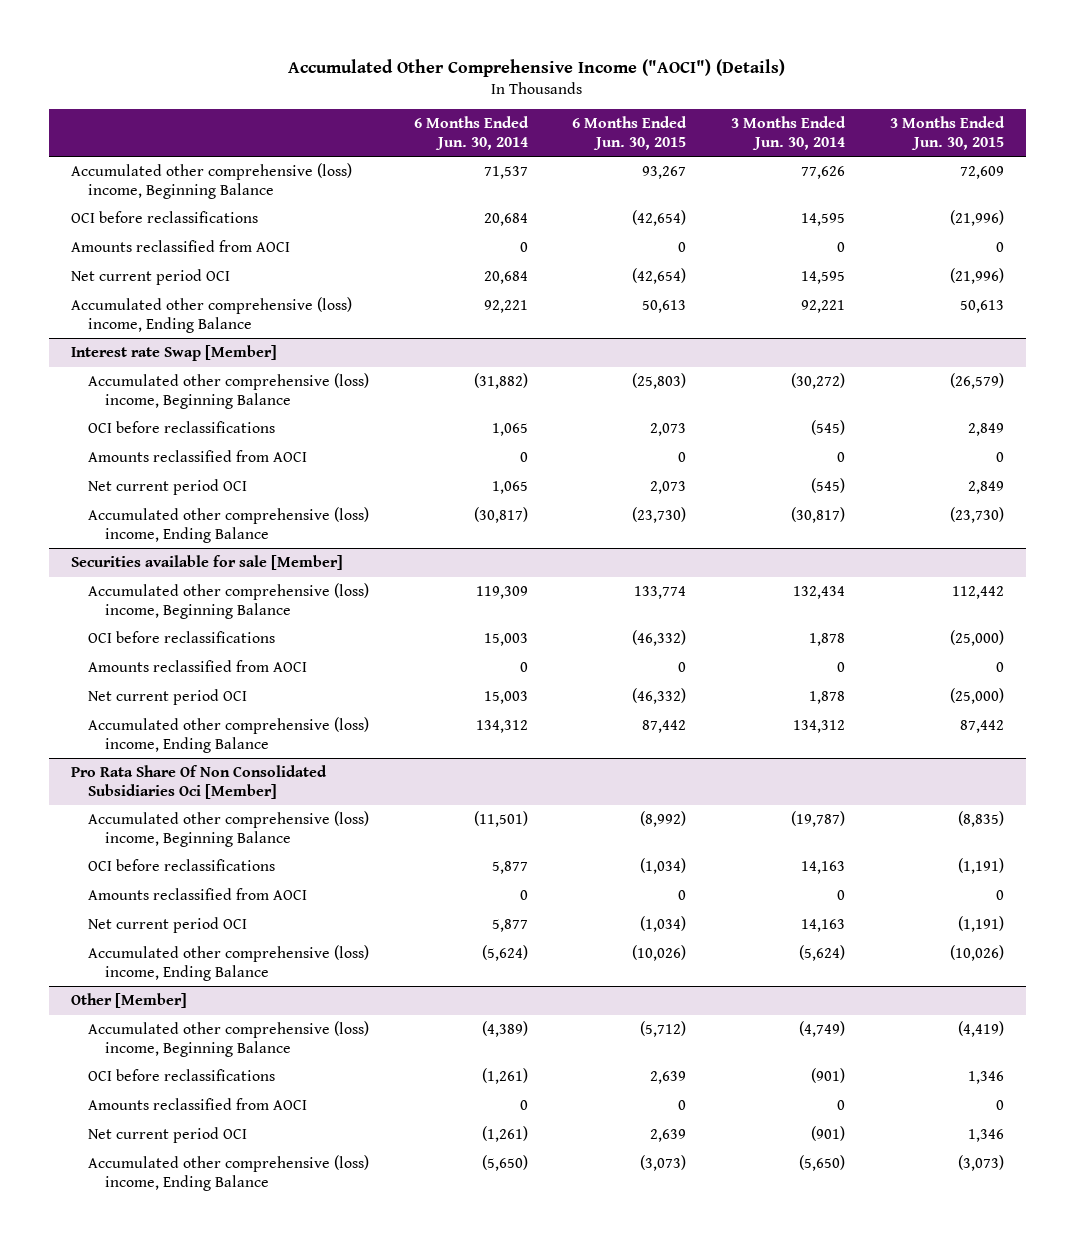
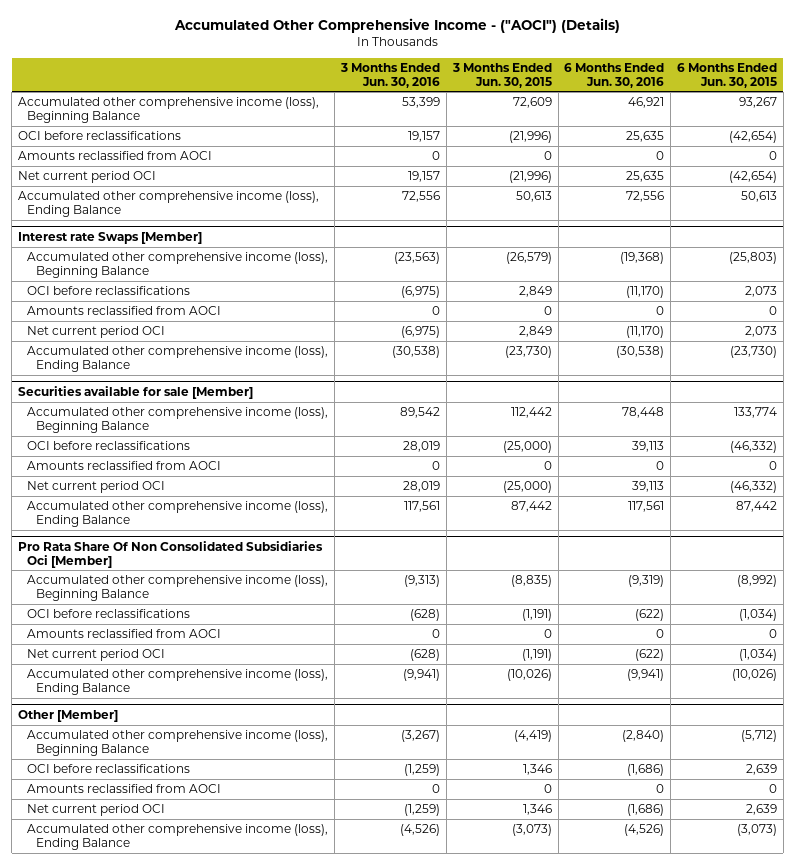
- Accumulated Other Comprehensive Income ("AOCI") (Details)
+ Accumulated Other Comprehensive Income - ("AOCI") (Details)
- | 6 Months Ended Jun. 30, 2014 | 6 Months Ended Jun. 30, 2015 | 3 Months Ended Jun. 30, 2014 | 3 Months Ended Jun. 30, 2015
+ | 3 Months Ended Jun. 30, 2016 | 3 Months Ended Jun. 30, 2015 | 6 Months Ended Jun. 30, 2016 | 6 Months Ended Jun. 30, 2015
- Accumulated other comprehensive (loss) income, Beginning Balance | 71,537 | 93,267 | 77,626 | 72,609
+ Accumulated other comprehensive income (loss), Beginning Balance | 53,399 | 72,609 | 46,921 | 93,267
- Accumulated other comprehensive (loss) income, Ending Balance | 92,221 | 50,613 | 92,221 | 50,613
- Interest rate Swap [Member]
- Accumulated other comprehensive (loss) income, Beginning Balance | (31,882) | (25,803) | (30,272) | (26,579)
+ Accumulated other comprehensive income (loss), Ending Balance | 72,556 | 50,613 | 72,556 | 50,613
+ Interest rate Swaps [Member]
+ Accumulated other comprehensive income (loss), Beginning Balance | (23,563) | (26,579) | (19,368) | (25,803)
- Accumulated other comprehensive (loss) income, Ending Balance | (30,817) | (23,730) | (30,817) | (23,730)
+ Accumulated other comprehensive income (loss), Ending Balance | (30,538) | (23,730) | (30,538) | (23,730)
@ Securities available for sale [Member]
- Accumulated other comprehensive (loss) income, Beginning Balance | 119,309 | 133,774 | 132,434 | 112,442
+ Accumulated other comprehensive income (loss), Beginning Balance | 89,542 | 112,442 | 78,448 | 133,774
- Accumulated other comprehensive (loss) income, Ending Balance | 134,312 | 87,442 | 134,312 | 87,442
+ Accumulated other comprehensive income (loss), Ending Balance | 117,561 | 87,442 | 117,561 | 87,442
@ Pro Rata Share Of Non Consolidated Subsidiaries Oci [Member]
- Accumulated other comprehensive (loss) income, Beginning Balance | (11,501) | (8,992) | (19,787) | (8,835)
+ Accumulated other comprehensive income (loss), Beginning Balance | (9,313) | (8,835) | (9,319) | (8,992)
- Accumulated other comprehensive (loss) income, Ending Balance | (5,624) | (10,026) | (5,624) | (10,026)
+ Accumulated other comprehensive income (loss), Ending Balance | (9,941) | (10,026) | (9,941) | (10,026)
@ Other [Member]
- Accumulated other comprehensive (loss) income, Beginning Balance | (4,389) | (5,712) | (4,749) | (4,419)
+ Accumulated other comprehensive income (loss), Beginning Balance | (3,267) | (4,419) | (2,840) | (5,712)
- Accumulated other comprehensive (loss) income, Ending Balance | (5,650) | (3,073) | (5,650) | (3,073)
+ Accumulated other comprehensive income (loss), Ending Balance | (4,526) | (3,073) | (4,526) | (3,073)

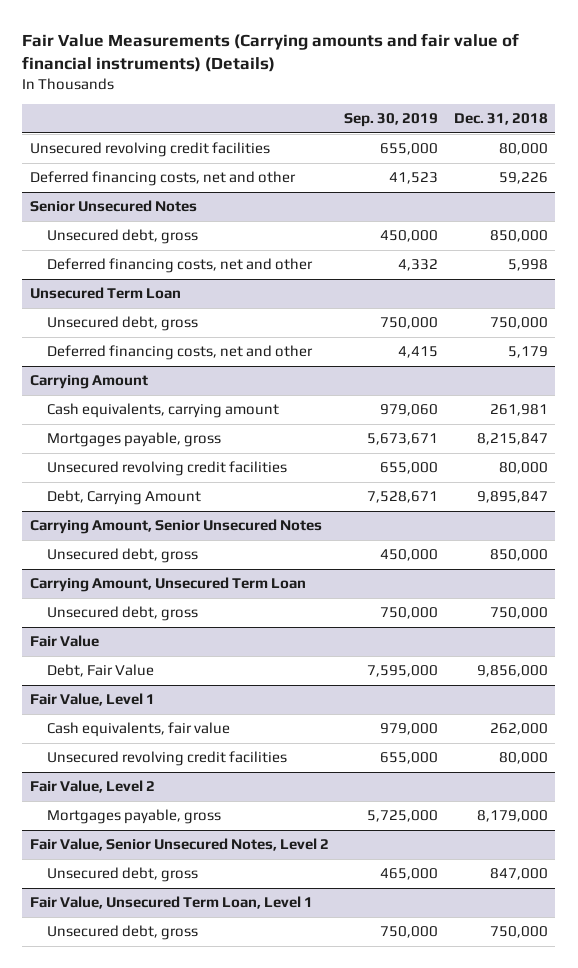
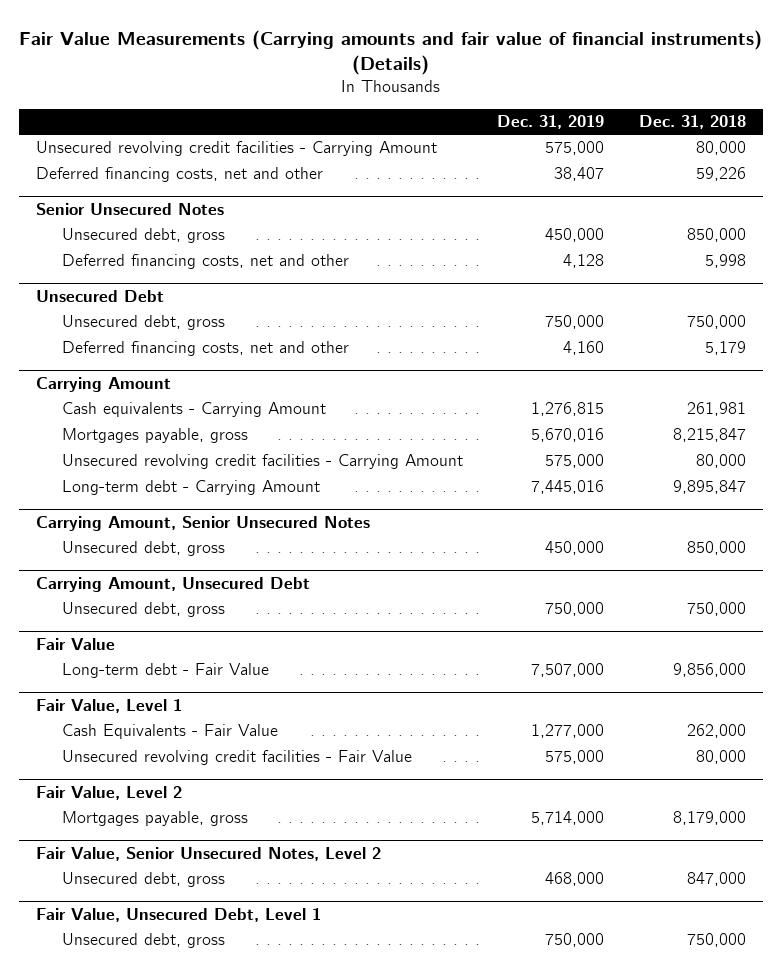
- | Sep. 30, 2019 | Dec. 31, 2018
+ | Dec. 31, 2019 | Dec. 31, 2018
- Unsecured revolving credit facilities | 655,000 | 80,000
+ Unsecured revolving credit facilities - Carrying Amount | 575,000 | 80,000
- Unsecured Term Loan
+ Unsecured Debt
@ Carrying Amount
- Cash equivalents, carrying amount | 979,060 | 261,981
+ Cash equivalents - Carrying Amount | 1,276,815 | 261,981
- Unsecured revolving credit facilities | 655,000 | 80,000
- Debt, Carrying Amount | 7,528,671 | 9,895,847
+ Unsecured revolving credit facilities - Carrying Amount | 575,000 | 80,000
+ Long-term debt - Carrying Amount | 7,445,016 | 9,895,847
- Carrying Amount, Unsecured Term Loan
+ Carrying Amount, Unsecured Debt
@ Fair Value
- Debt, Fair Value | 7,595,000 | 9,856,000
+ Long-term debt - Fair Value | 7,507,000 | 9,856,000
@ Fair Value, Level 1
- Cash equivalents, fair value | 979,000 | 262,000
- Unsecured revolving credit facilities | 655,000 | 80,000
+ Cash Equivalents - Fair Value | 1,277,000 | 262,000
+ Unsecured revolving credit facilities - Fair Value | 575,000 | 80,000
- Fair Value, Unsecured Term Loan, Level 1
+ Fair Value, Unsecured Debt, Level 1

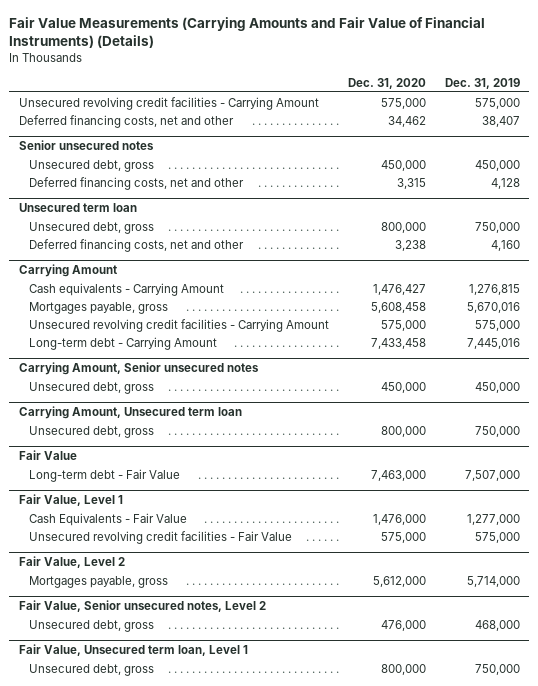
- Fair Value Measurements (Carrying amounts and fair value of financial instruments) (Details)
+ Fair Value Measurements (Carrying Amounts and Fair Value of Financial Instruments) (Details)
- | Dec. 31, 2019 | Dec. 31, 2018
+ | Dec. 31, 2020 | Dec. 31, 2019
- Senior Unsecured Notes
+ Senior unsecured notes
- Unsecured Debt
+ Unsecured term loan
- Carrying Amount, Senior Unsecured Notes
+ Carrying Amount, Senior unsecured notes
- Carrying Amount, Unsecured Debt
+ Carrying Amount, Unsecured term loan
- Fair Value, Senior Unsecured Notes, Level 2
+ Fair Value, Senior unsecured notes, Level 2
- Fair Value, Unsecured Debt, Level 1
+ Fair Value, Unsecured term loan, Level 1

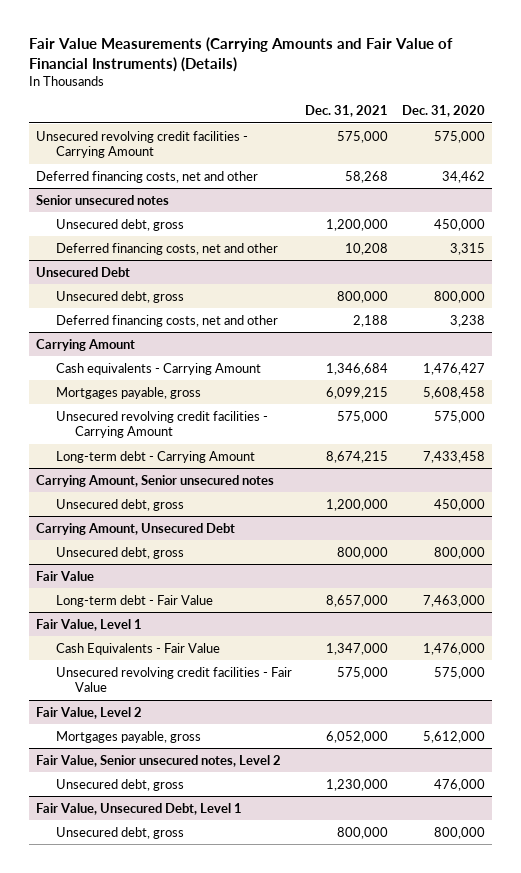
- | Dec. 31, 2020 | Dec. 31, 2019
+ | Dec. 31, 2021 | Dec. 31, 2020
- Unsecured term loan
+ Unsecured Debt
- Carrying Amount, Unsecured term loan
+ Carrying Amount, Unsecured Debt
- Fair Value, Unsecured term loan, Level 1
+ Fair Value, Unsecured Debt, Level 1

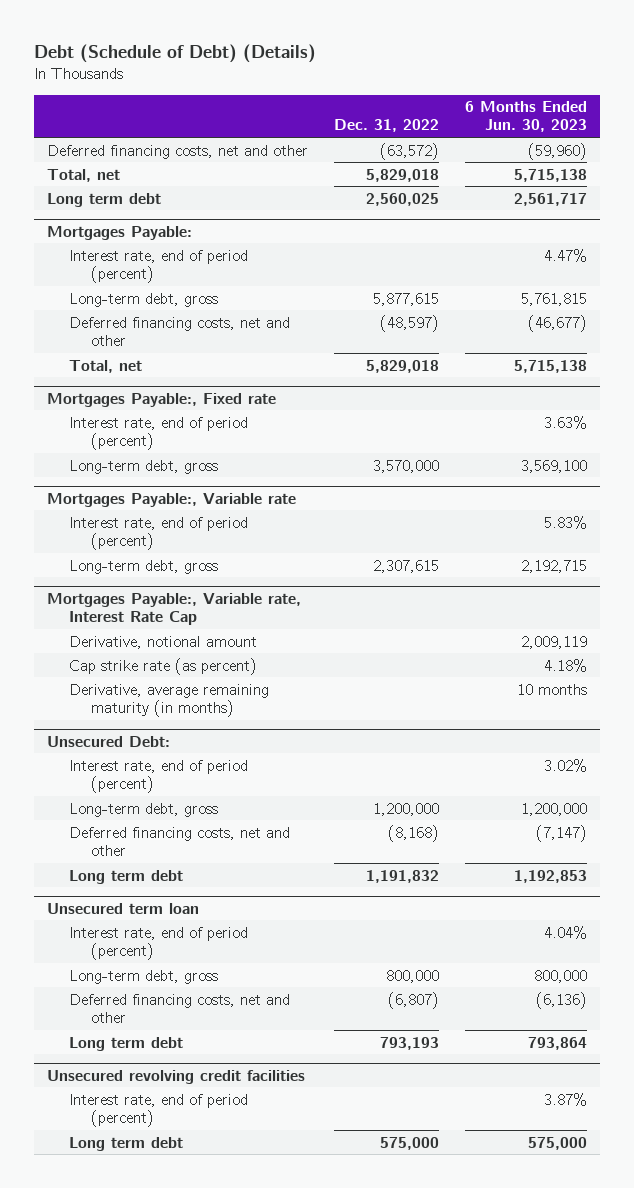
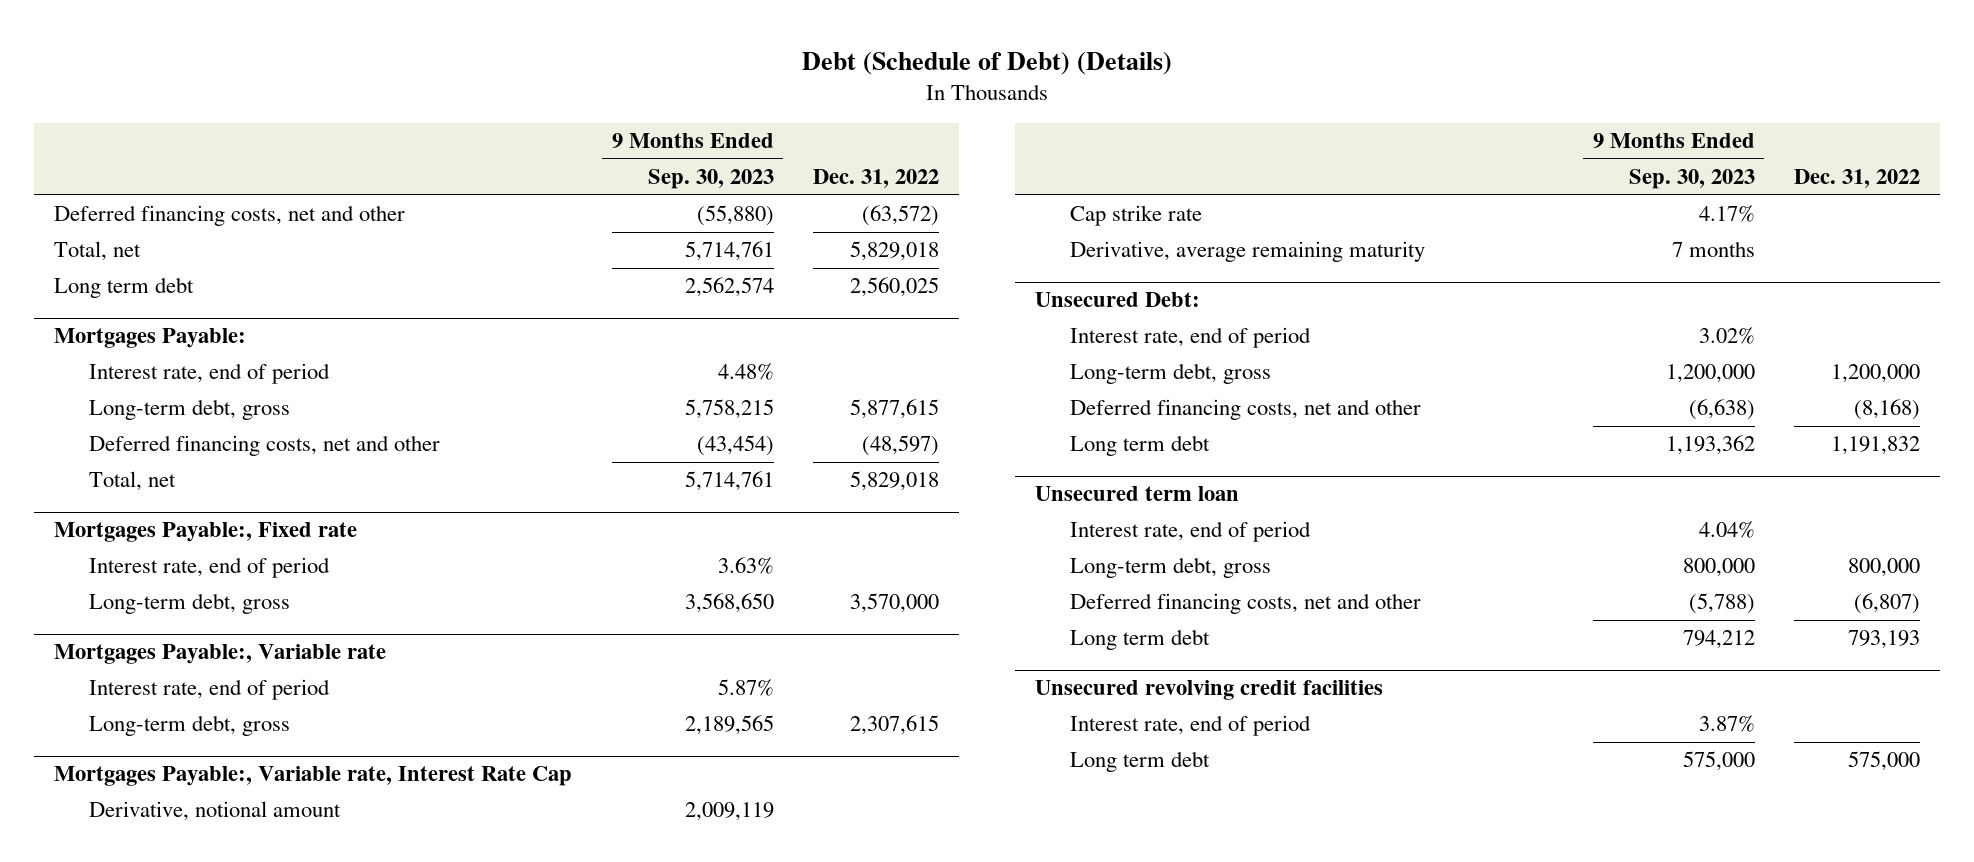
- | Dec. 31, 2022 | 6 Months Ended Jun. 30, 2023
+ | 9 Months Ended Sep. 30, 2023 | Dec. 31, 2022
@ Mortgages Payable:
- Interest rate, end of period (percent) | | 4.47%
+ Interest rate, end of period | 4.48% |
@ Mortgages Payable:, Fixed rate
- Interest rate, end of period (percent) | | 3.63%
+ Interest rate, end of period | 3.63% |
@ Mortgages Payable:, Variable rate
- Interest rate, end of period (percent) | | 5.83%
+ Interest rate, end of period | 5.87% |
@ Mortgages Payable:, Variable rate, Interest Rate Cap
- Cap strike rate (as percent) | | 4.18%
- Derivative, average remaining maturity (in months) | | 10 months
+ Cap strike rate | 4.17% |
+ Derivative, average remaining maturity | 7 months |
@ Unsecured Debt:
- Interest rate, end of period (percent) | | 3.02%
+ Interest rate, end of period | 3.02% |
@ Unsecured term loan
- Interest rate, end of period (percent) | | 4.04%
+ Interest rate, end of period | 4.04% |
@ Unsecured revolving credit facilities
- Interest rate, end of period (percent) | | 3.87%
+ Interest rate, end of period | 3.87% |

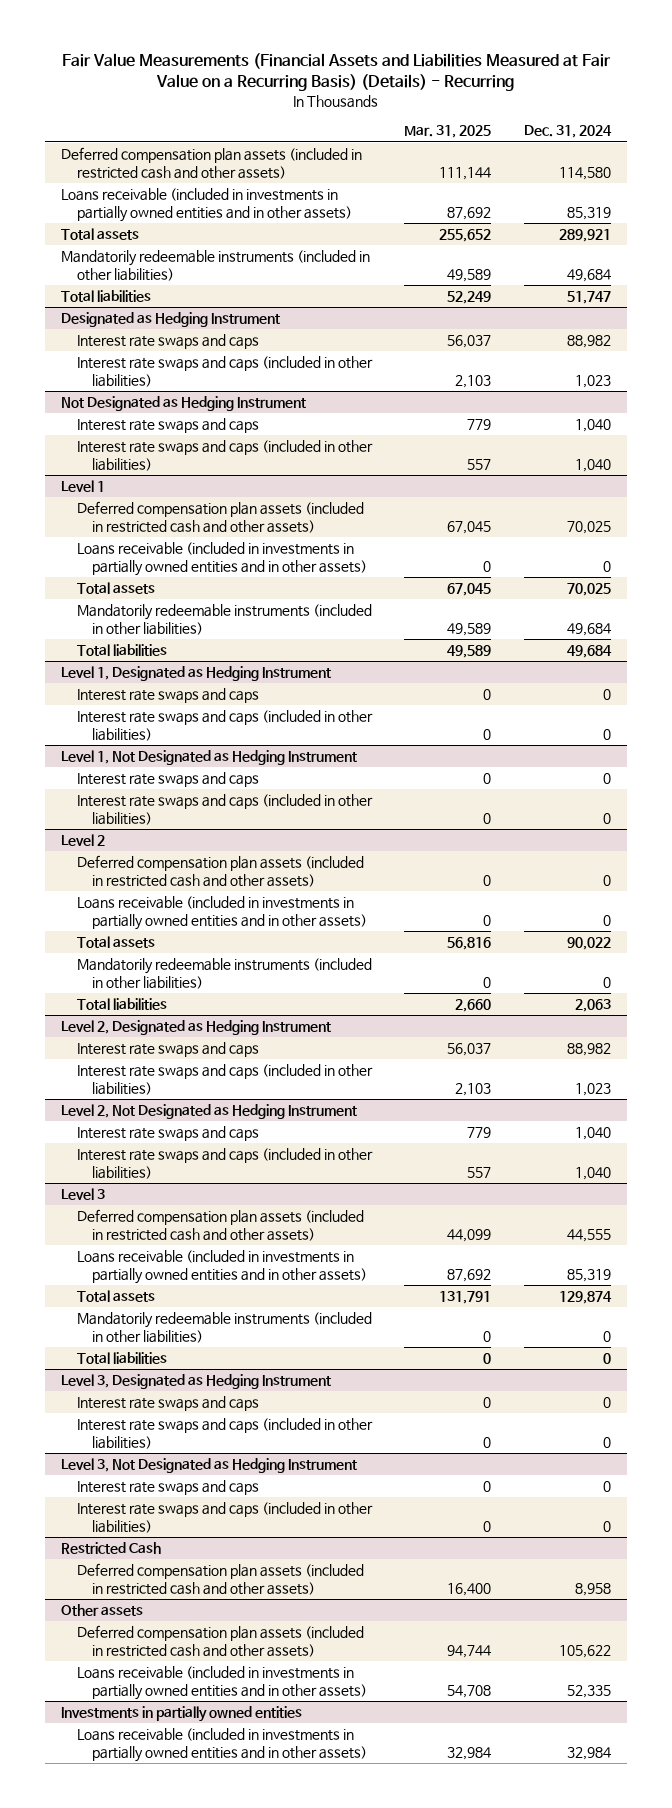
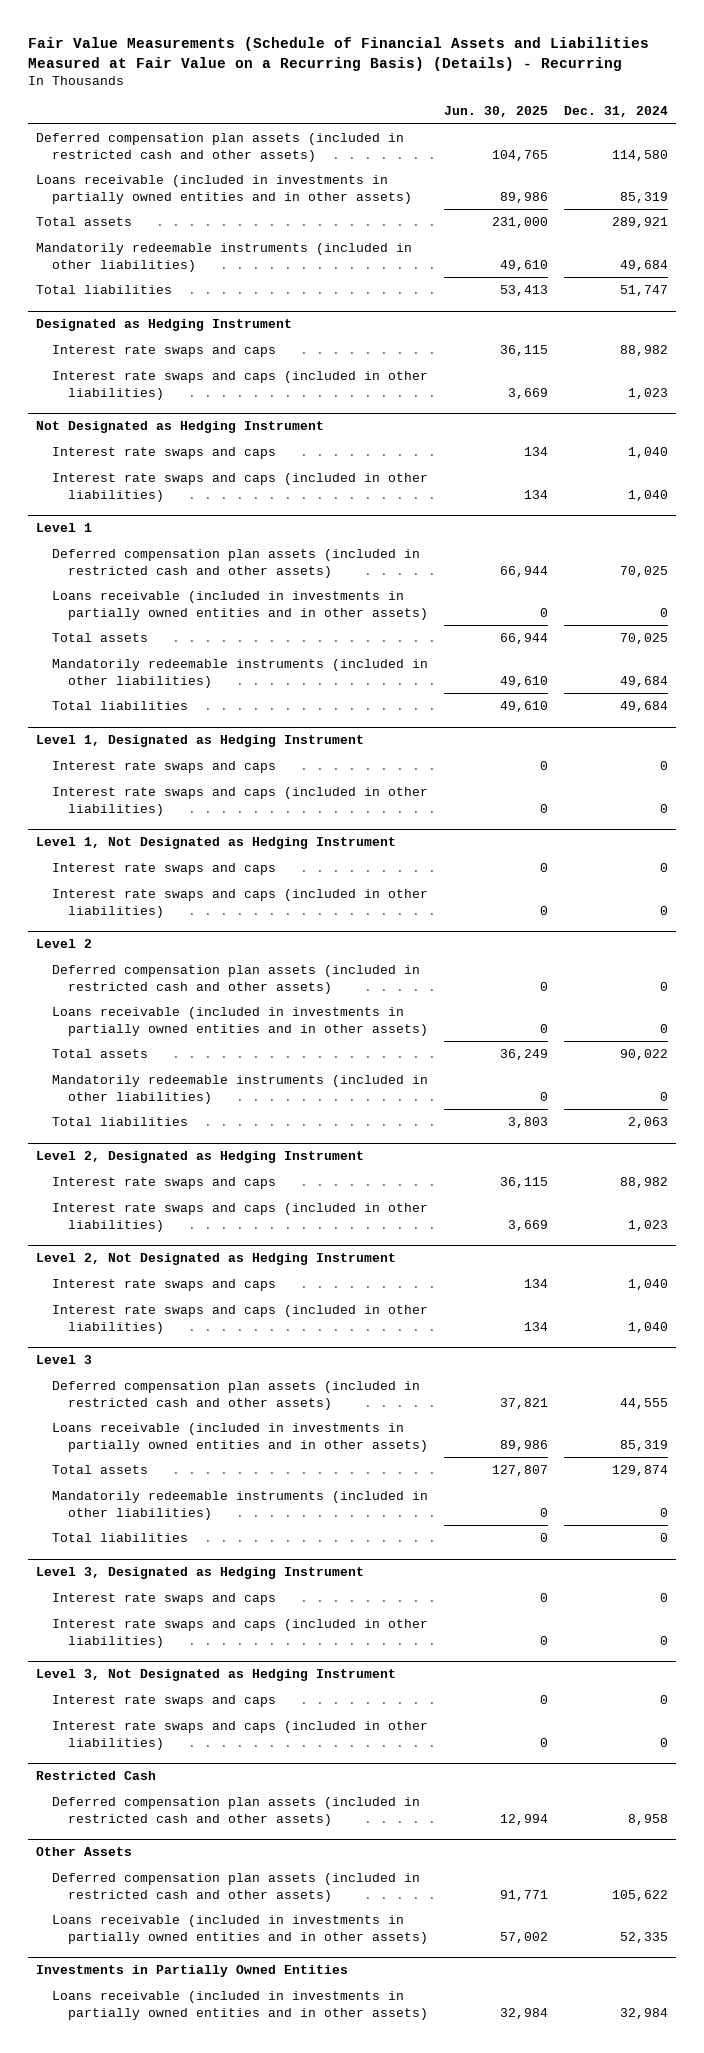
- Fair Value Measurements (Financial Assets and Liabilities Measured at Fair Value on a Recurring Basis) (Details) - Recurring
+ Fair Value Measurements (Schedule of Financial Assets and Liabilities Measured at Fair Value on a Recurring Basis) (Details) - Recurring
- | Mar. 31, 2025 | Dec. 31, 2024
+ | Jun. 30, 2025 | Dec. 31, 2024
- Other assets
+ Other Assets
- Investments in partially owned entities
+ Investments in Partially Owned Entities

